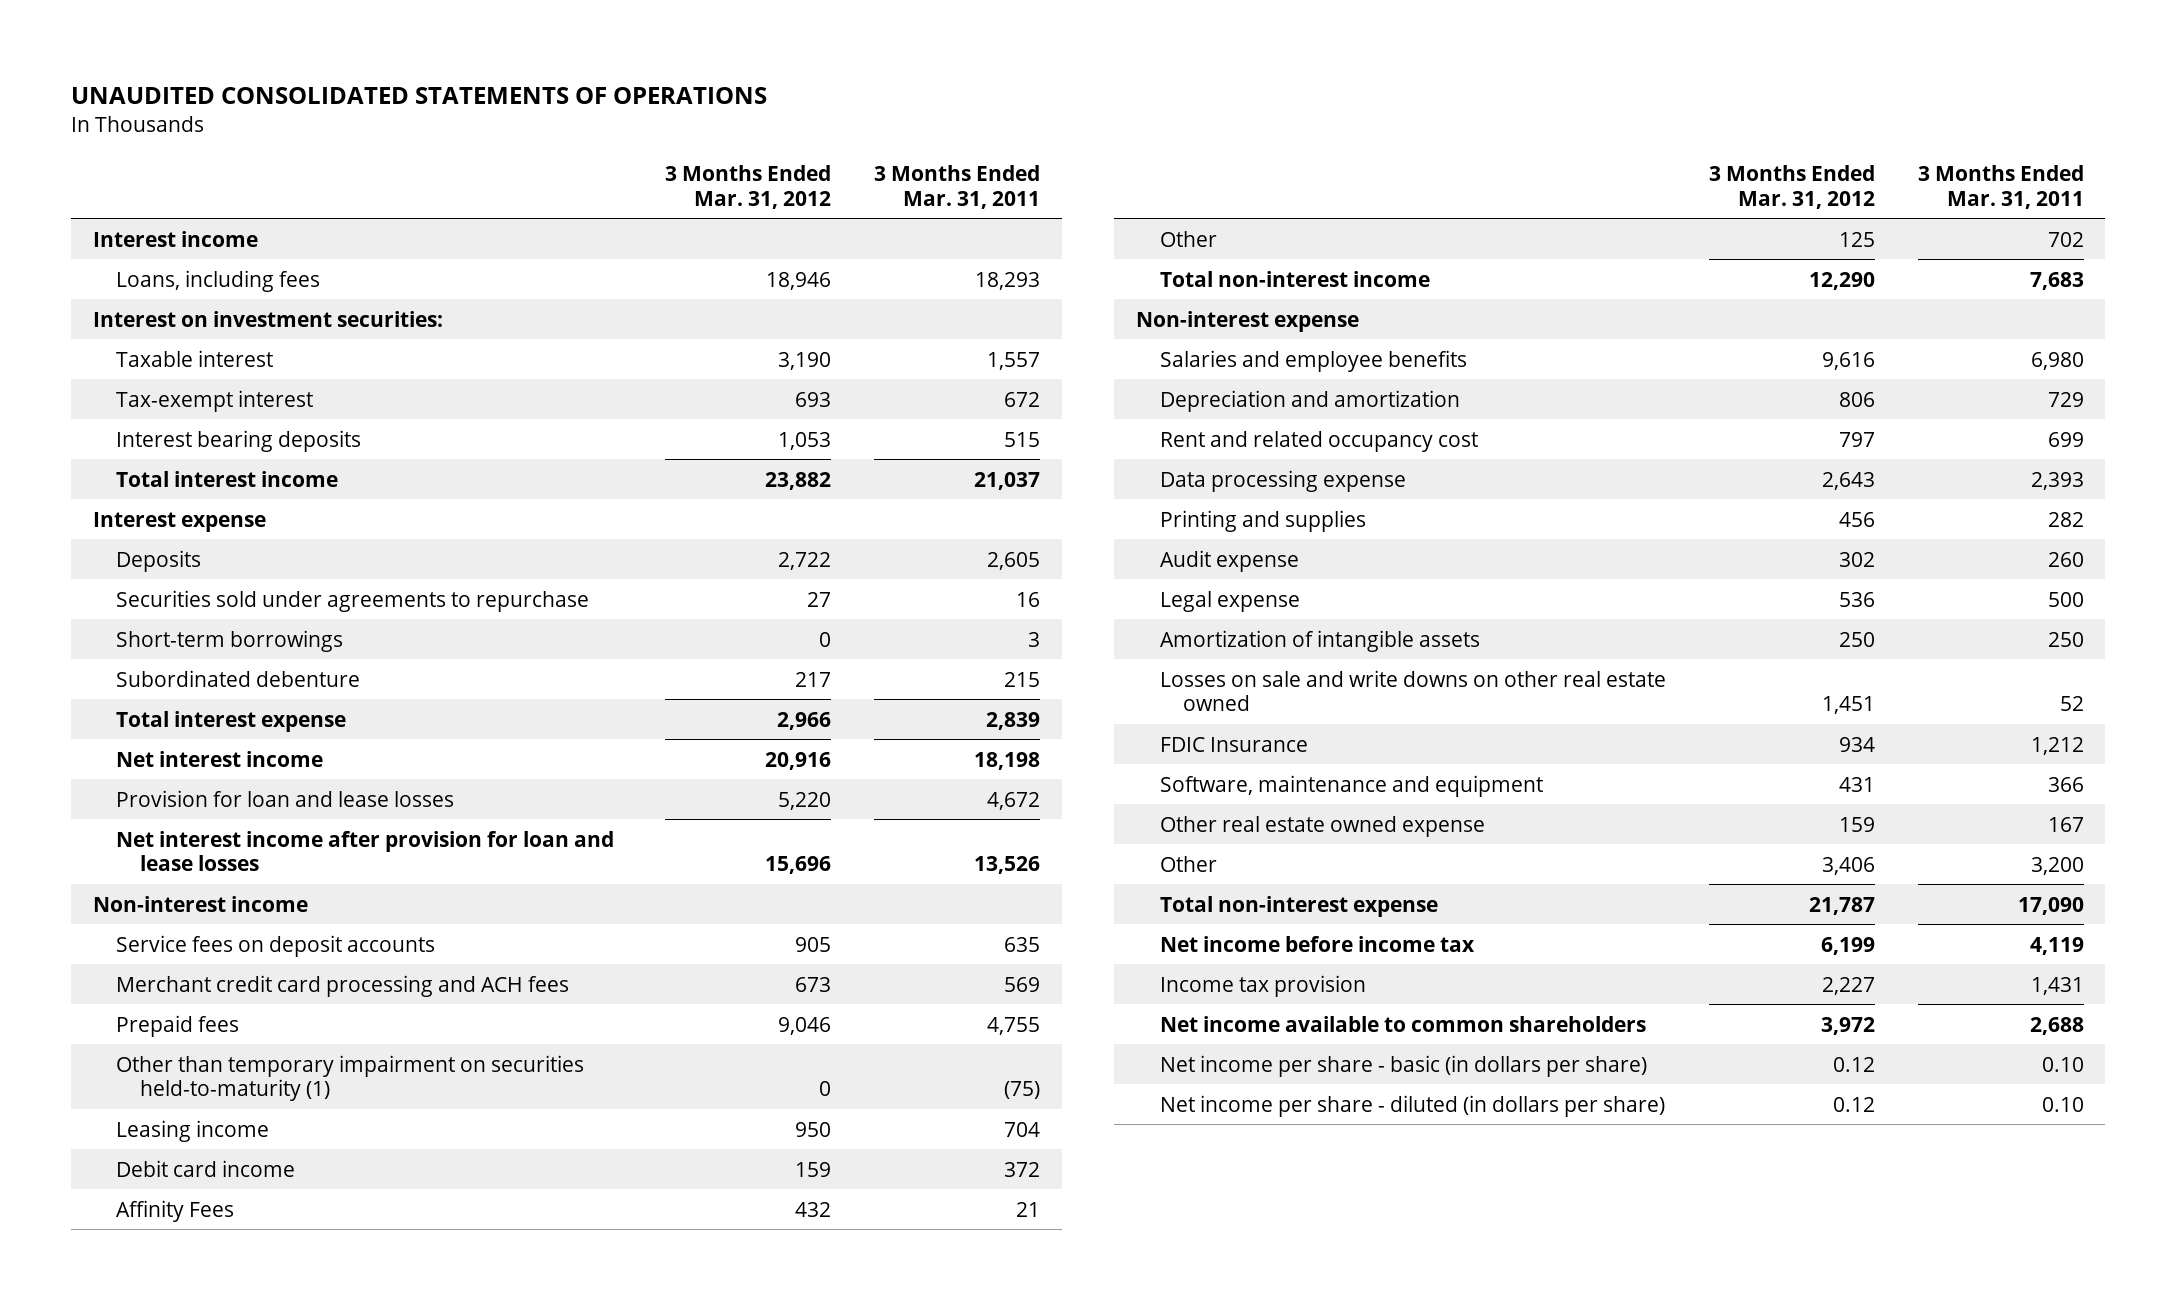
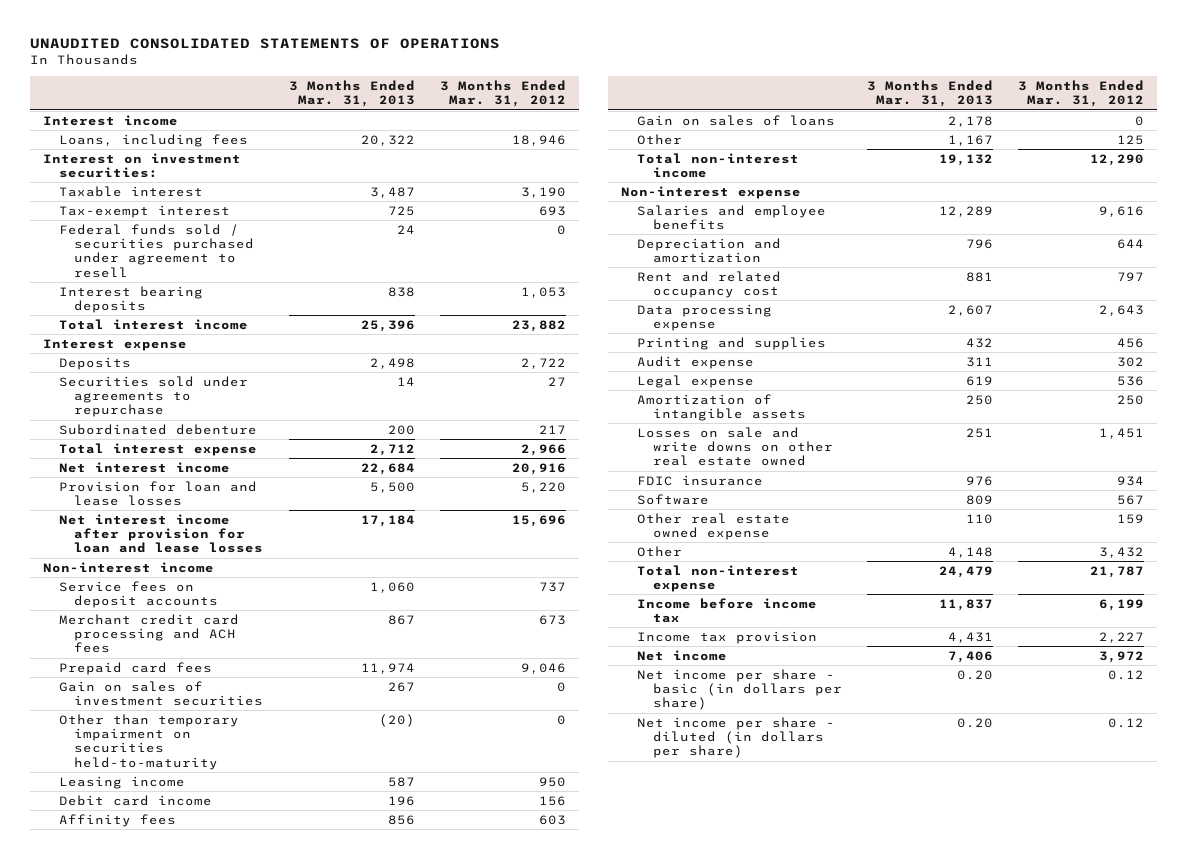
- | 3 Months Ended Mar. 31, 2012 | 3 Months Ended Mar. 31, 2011
+ | 3 Months Ended Mar. 31, 2013 | 3 Months Ended Mar. 31, 2012
+ Federal funds sold / securities purchased under agreement to resell | 24 | 0
- Short-term borrowings | 0 | 3
- Service fees on deposit accounts | 905 | 635
+ Service fees on deposit accounts | 1,060 | 737
- Prepaid fees | 9,046 | 4,755
- Other than temporary impairment on securities held-to-maturity (1) | 0 | (75)
+ Prepaid card fees | 11,974 | 9,046
+ Gain on sales of investment securities | 267 | 0
+ Other than temporary impairment on securities held-to-maturity | (20) | 0
- Debit card income | 159 | 372
- Affinity Fees | 432 | 21
+ Debit card income | 196 | 156
+ Affinity fees | 856 | 603
+ Gain on sales of loans | 2,178 | 0
- Depreciation and amortization | 806 | 729
+ Depreciation and amortization | 796 | 644
- FDIC Insurance | 934 | 1,212
- Software, maintenance and equipment | 431 | 366
+ FDIC insurance | 976 | 934
+ Software | 809 | 567
- Other | 3,406 | 3,200
+ Other | 4,148 | 3,432
- Net income before income tax | 6,199 | 4,119
+ Income before income tax | 11,837 | 6,199
- Net income available to common shareholders | 3,972 | 2,688
+ Net income | 7,406 | 3,972

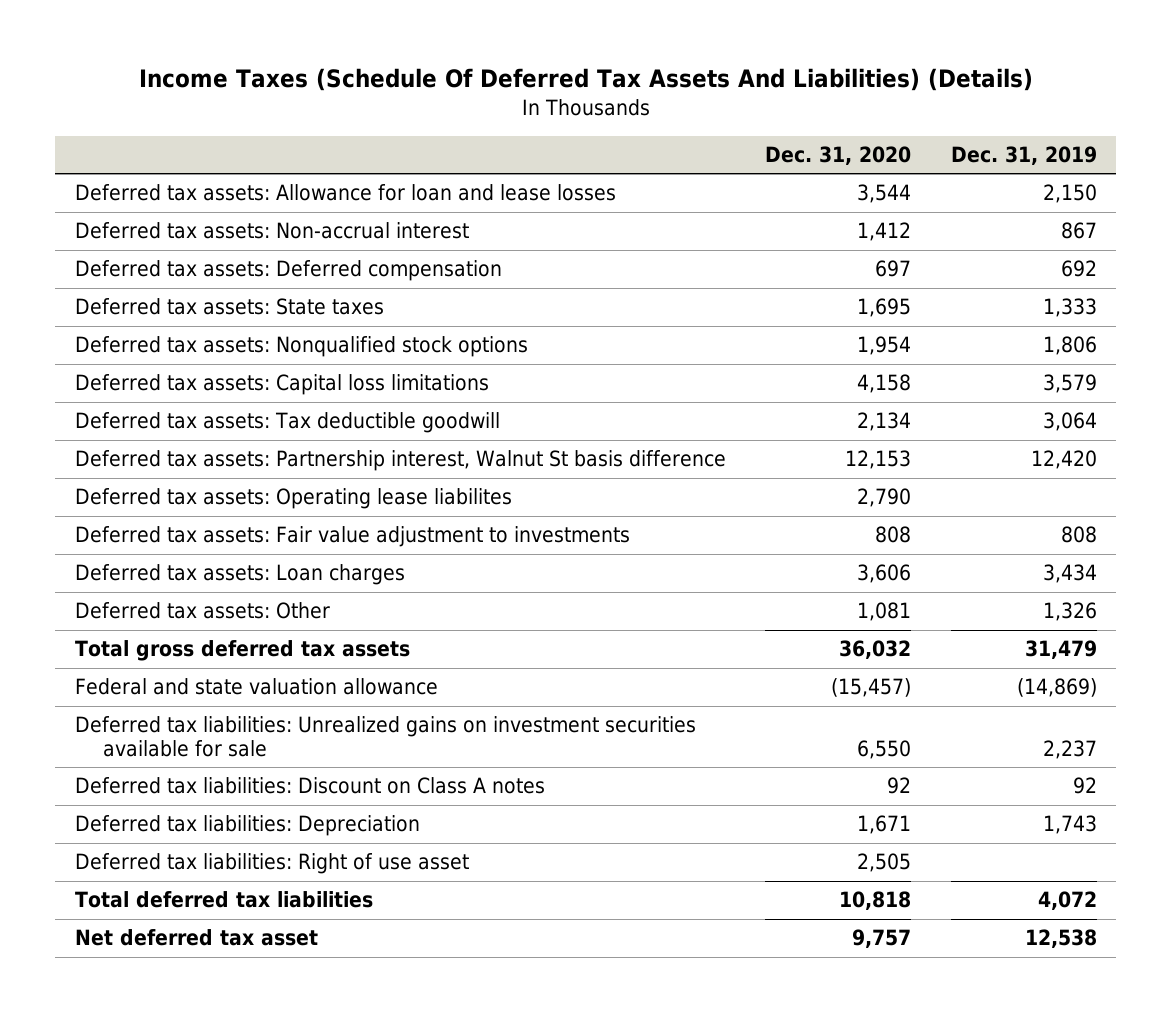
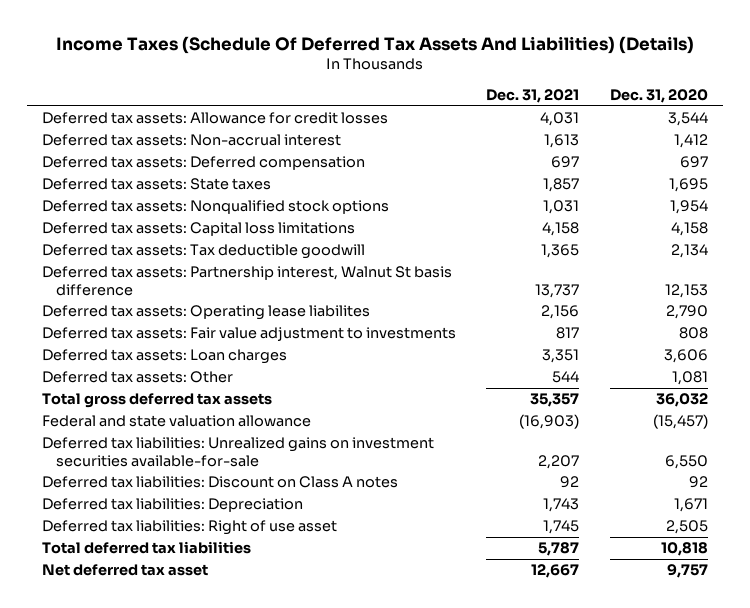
- | Dec. 31, 2020 | Dec. 31, 2019
+ | Dec. 31, 2021 | Dec. 31, 2020
- Deferred tax assets: Allowance for loan and lease losses | 3,544 | 2,150
+ Deferred tax assets: Allowance for credit losses | 4,031 | 3,544
- Deferred tax liabilities: Unrealized gains on investment securities available for sale | 6,550 | 2,237
+ Deferred tax liabilities: Unrealized gains on investment securities available-for-sale | 2,207 | 6,550

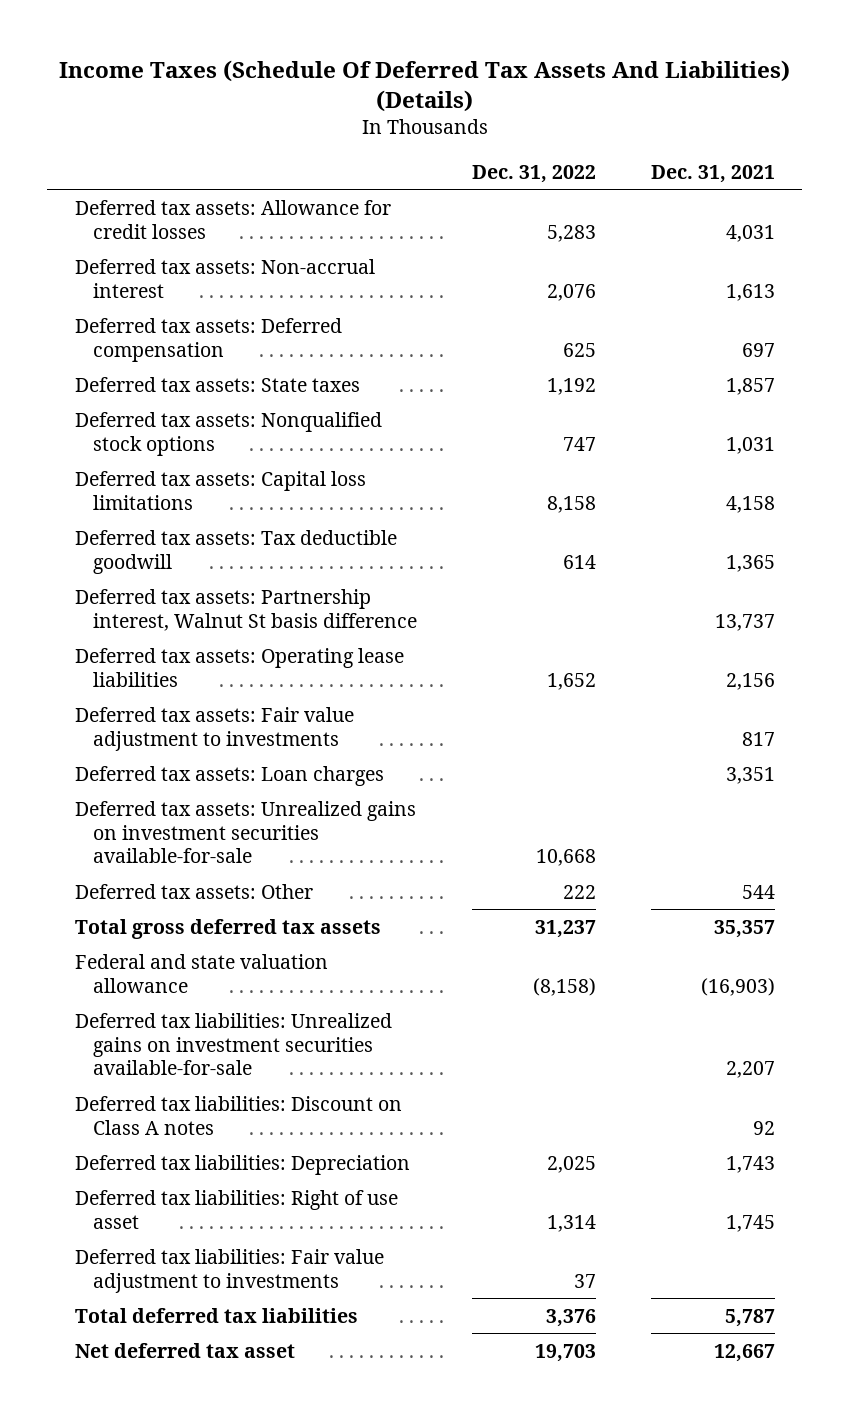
- | Dec. 31, 2021 | Dec. 31, 2020
+ | Dec. 31, 2022 | Dec. 31, 2021
- Deferred tax assets: Operating lease liabilites | 2,156 | 2,790
+ Deferred tax assets: Operating lease liabilities | 1,652 | 2,156
+ Deferred tax assets: Unrealized gains on investment securities available-for-sale | 10,668 |
+ Deferred tax liabilities: Fair value adjustment to investments | 37 |

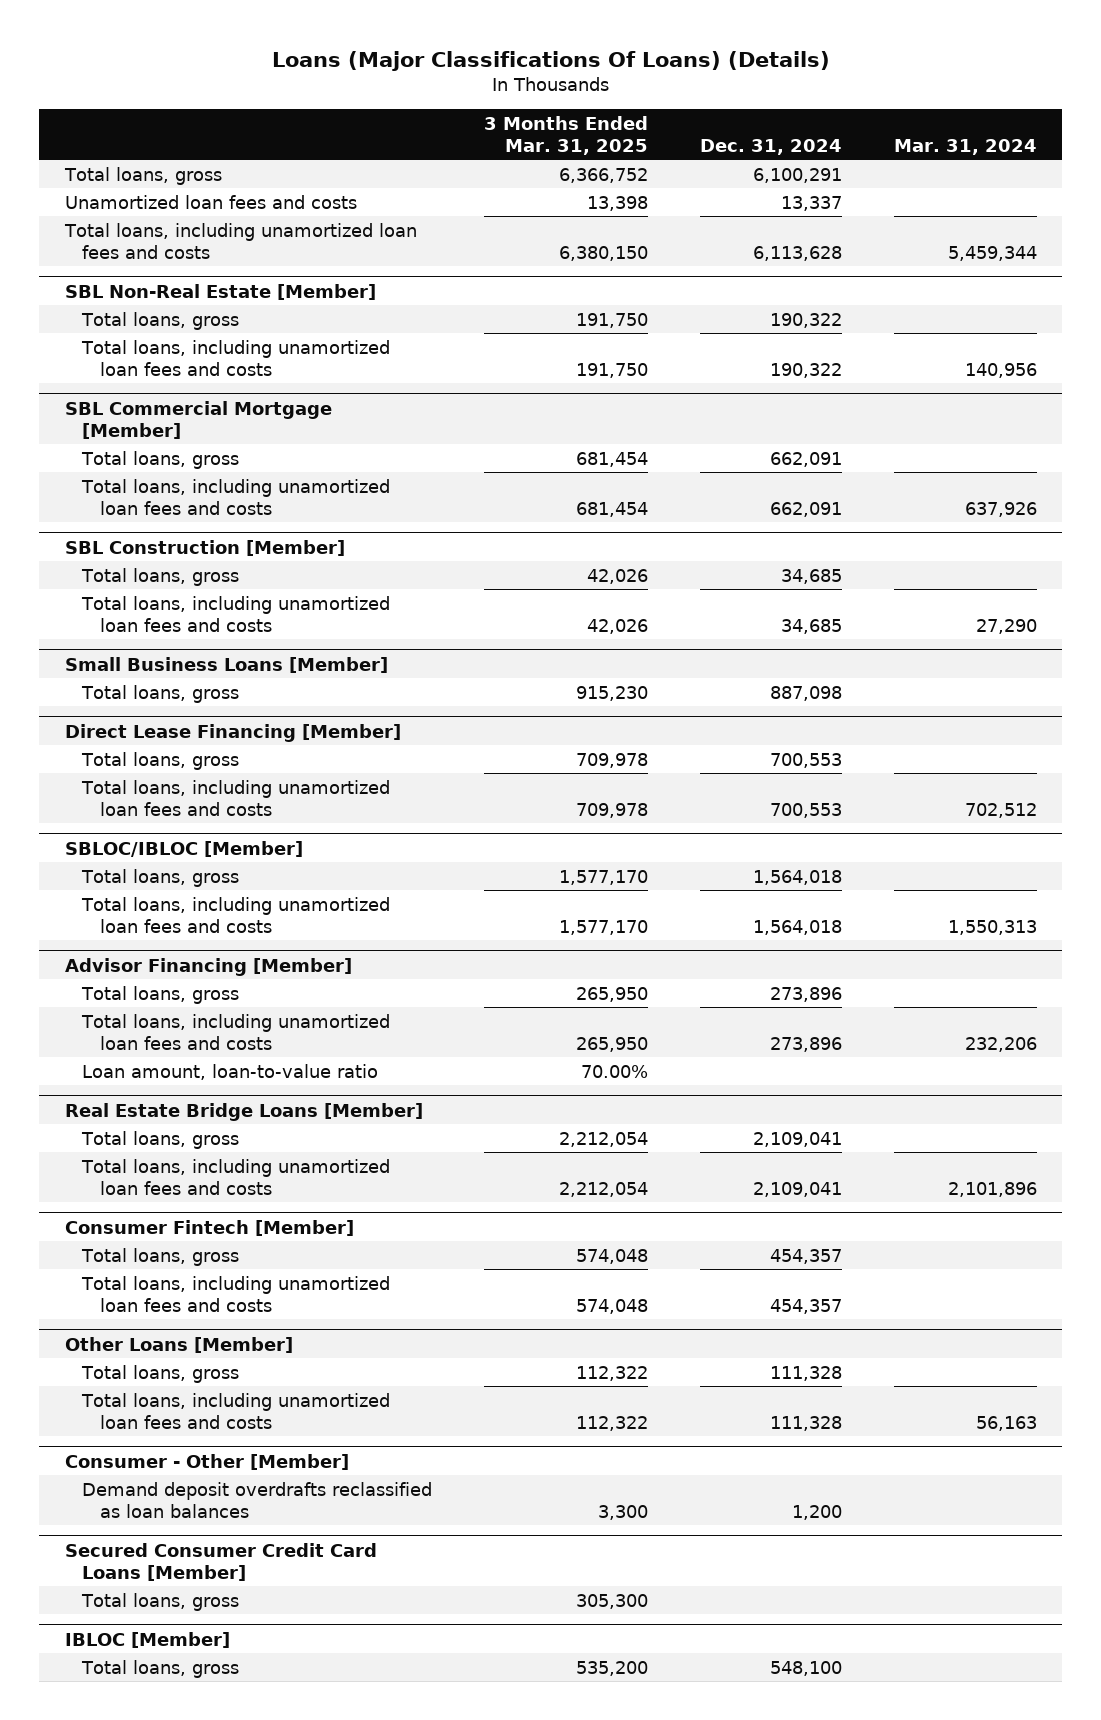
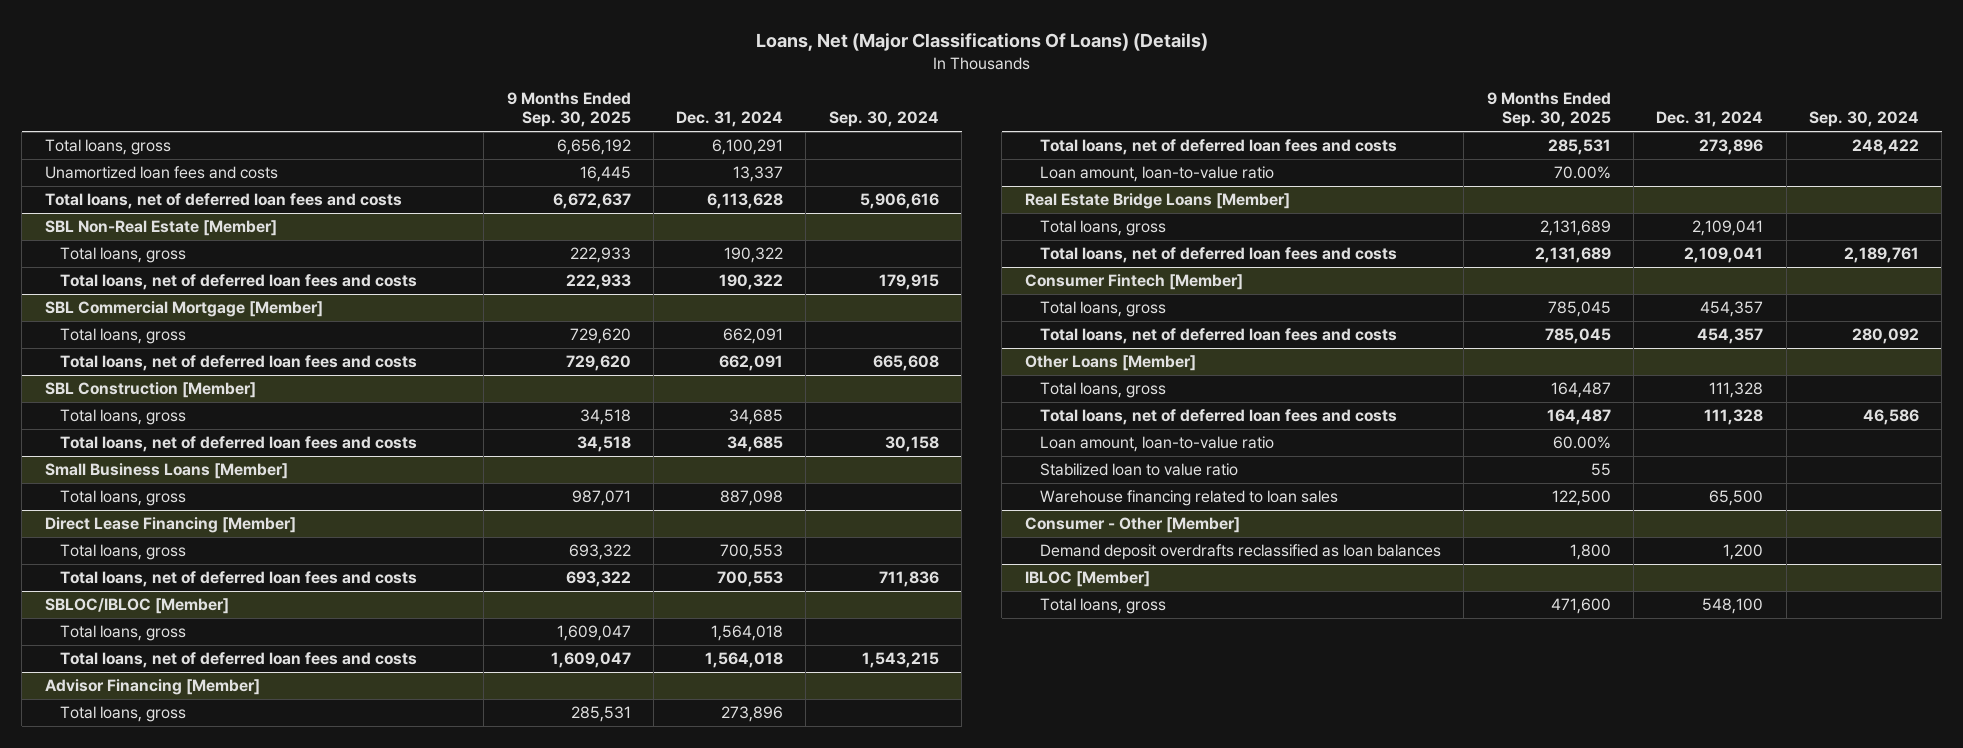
- Loans (Major Classifications Of Loans) (Details)
+ Loans, Net (Major Classifications Of Loans) (Details)
- | 3 Months Ended Mar. 31, 2025 | Dec. 31, 2024 | Mar. 31, 2024
+ | 9 Months Ended Sep. 30, 2025 | Dec. 31, 2024 | Sep. 30, 2024
- Total loans, including unamortized loan fees and costs | 6,380,150 | 6,113,628 | 5,459,344
+ Total loans, net of deferred loan fees and costs | 6,672,637 | 6,113,628 | 5,906,616
@ SBL Non-Real Estate [Member]
- Total loans, including unamortized loan fees and costs | 191,750 | 190,322 | 140,956
+ Total loans, net of deferred loan fees and costs | 222,933 | 190,322 | 179,915
@ SBL Commercial Mortgage [Member]
- Total loans, including unamortized loan fees and costs | 681,454 | 662,091 | 637,926
+ Total loans, net of deferred loan fees and costs | 729,620 | 662,091 | 665,608
@ SBL Construction [Member]
- Total loans, including unamortized loan fees and costs | 42,026 | 34,685 | 27,290
+ Total loans, net of deferred loan fees and costs | 34,518 | 34,685 | 30,158
@ Direct Lease Financing [Member]
- Total loans, including unamortized loan fees and costs | 709,978 | 700,553 | 702,512
+ Total loans, net of deferred loan fees and costs | 693,322 | 700,553 | 711,836
@ SBLOC/IBLOC [Member]
- Total loans, including unamortized loan fees and costs | 1,577,170 | 1,564,018 | 1,550,313
+ Total loans, net of deferred loan fees and costs | 1,609,047 | 1,564,018 | 1,543,215
@ Advisor Financing [Member]
- Total loans, including unamortized loan fees and costs | 265,950 | 273,896 | 232,206
+ Total loans, net of deferred loan fees and costs | 285,531 | 273,896 | 248,422
@ Real Estate Bridge Loans [Member]
- Total loans, including unamortized loan fees and costs | 2,212,054 | 2,109,041 | 2,101,896
+ Total loans, net of deferred loan fees and costs | 2,131,689 | 2,109,041 | 2,189,761
@ Consumer Fintech [Member]
- Total loans, including unamortized loan fees and costs | 574,048 | 454,357 |
+ Total loans, net of deferred loan fees and costs | 785,045 | 454,357 | 280,092
@ Other Loans [Member]
- Total loans, including unamortized loan fees and costs | 112,322 | 111,328 | 56,163
+ Total loans, net of deferred loan fees and costs | 164,487 | 111,328 | 46,586
+ Loan amount, loan-to-value ratio | 60.00% | |
+ Stabilized loan to value ratio | 55 | |
+ Warehouse financing related to loan sales | 122,500 | 65,500 |
- Secured Consumer Credit Card Loans [Member]
- Total loans, gross | 305,300 | |

